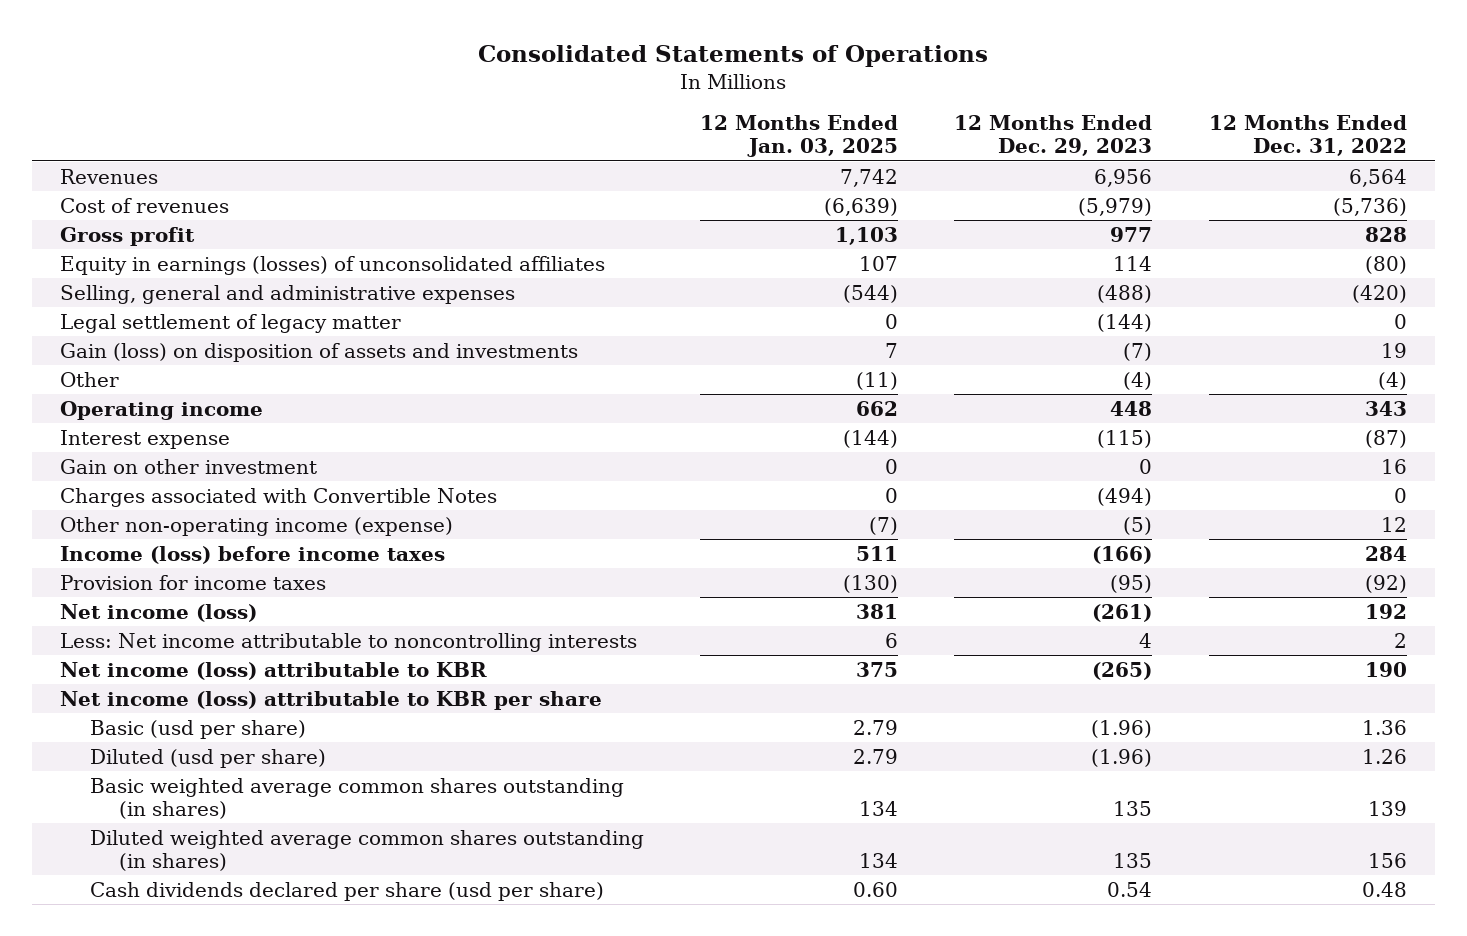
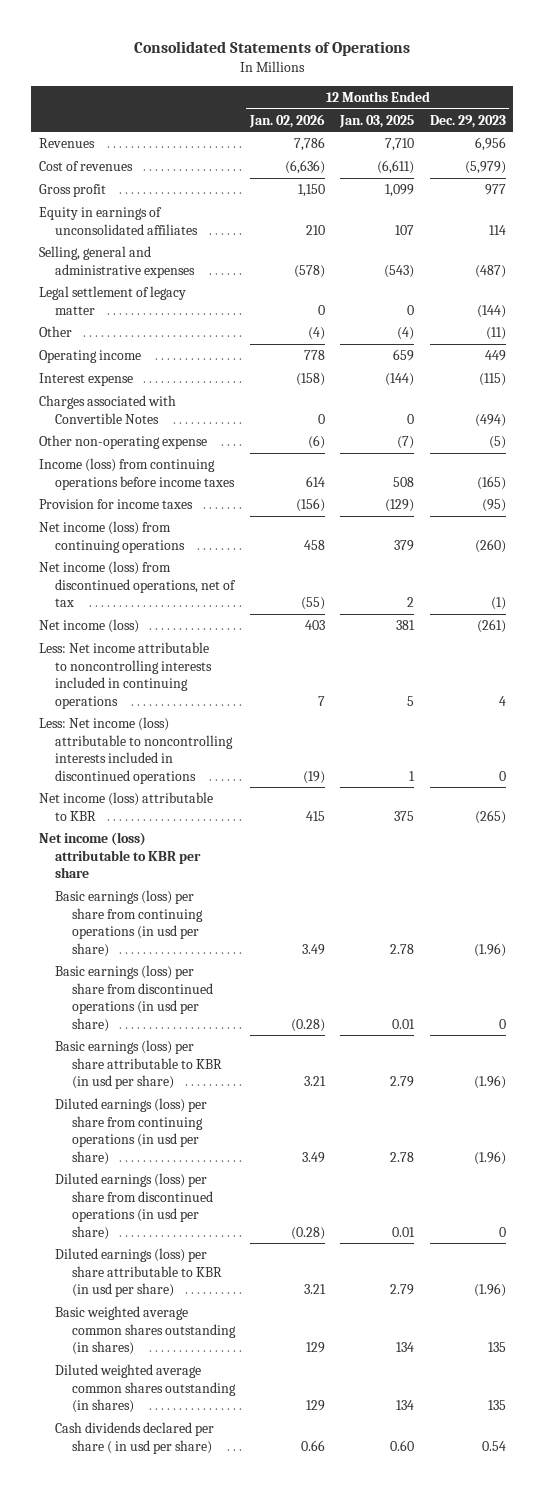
- | 12 Months Ended Jan. 03, 2025 | 12 Months Ended Dec. 29, 2023 | 12 Months Ended Dec. 31, 2022
+ | 12 Months Ended Jan. 02, 2026 | 12 Months Ended Jan. 03, 2025 | 12 Months Ended Dec. 29, 2023
- Revenues | 7,742 | 6,956 | 6,564
- Cost of revenues | (6,639) | (5,979) | (5,736)
- Gross profit | 1,103 | 977 | 828
- Equity in earnings (losses) of unconsolidated affiliates | 107 | 114 | (80)
- Selling, general and administrative expenses | (544) | (488) | (420)
+ Revenues | 7,786 | 7,710 | 6,956
+ Cost of revenues | (6,636) | (6,611) | (5,979)
+ Gross profit | 1,150 | 1,099 | 977
+ Equity in earnings of unconsolidated affiliates | 210 | 107 | 114
+ Selling, general and administrative expenses | (578) | (543) | (487)
- Gain (loss) on disposition of assets and investments | 7 | (7) | 19
- Other | (11) | (4) | (4)
- Operating income | 662 | 448 | 343
+ Other | (4) | (4) | (11)
+ Operating income | 778 | 659 | 449
- Gain on other investment | 0 | 0 | 16
- Other non-operating income (expense) | (7) | (5) | 12
- Income (loss) before income taxes | 511 | (166) | 284
- Provision for income taxes | (130) | (95) | (92)
+ Other non-operating expense | (6) | (7) | (5)
+ Income (loss) from continuing operations before income taxes | 614 | 508 | (165)
+ Provision for income taxes | (156) | (129) | (95)
+ Net income (loss) from continuing operations | 458 | 379 | (260)
+ Net income (loss) from discontinued operations, net of tax | (55) | 2 | (1)
- Less: Net income attributable to noncontrolling interests | 6 | 4 | 2
+ Less: Net income attributable to noncontrolling interests included in continuing operations | 7 | 5 | 4
+ Less: Net income (loss) attributable to noncontrolling interests included in discontinued operations | (19) | 1 | 0
- Basic (usd per share) | 2.79 | (1.96) | 1.36
- Diluted (usd per share) | 2.79 | (1.96) | 1.26
+ Basic earnings (loss) per share from continuing operations (in usd per share) | 3.49 | 2.78 | (1.96)
+ Basic earnings (loss) per share from discontinued operations (in usd per share) | (0.28) | 0.01 | 0
+ Basic earnings (loss) per share attributable to KBR (in usd per share) | 3.21 | 2.79 | (1.96)
+ Diluted earnings (loss) per share from continuing operations (in usd per share) | 3.49 | 2.78 | (1.96)
+ Diluted earnings (loss) per share from discontinued operations (in usd per share) | (0.28) | 0.01 | 0
+ Diluted earnings (loss) per share attributable to KBR (in usd per share) | 3.21 | 2.79 | (1.96)
- Cash dividends declared per share (usd per share) | 0.60 | 0.54 | 0.48
+ Cash dividends declared per share ( in usd per share) | 0.66 | 0.60 | 0.54

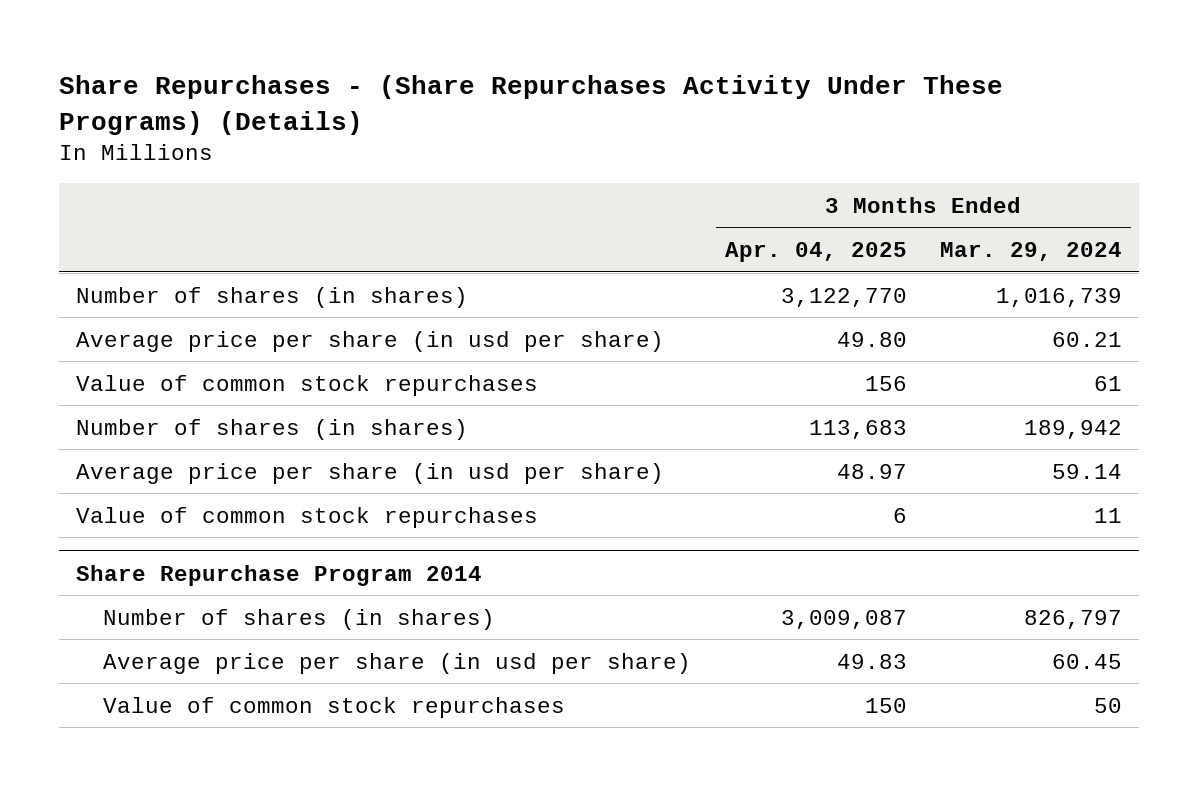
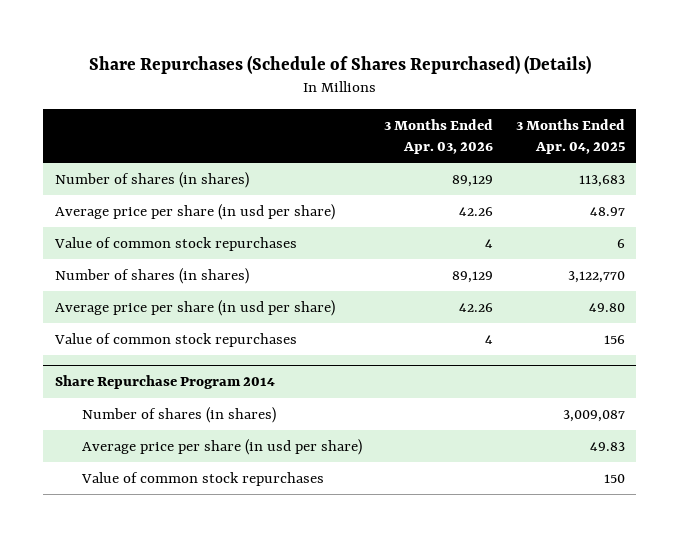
- Share Repurchases - (Share Repurchases Activity Under These Programs) (Details)
+ Share Repurchases (Schedule of Shares Repurchased) (Details)
- | 3 Months Ended Apr. 04, 2025 | 3 Months Ended Mar. 29, 2024
+ | 3 Months Ended Apr. 03, 2026 | 3 Months Ended Apr. 04, 2025
moved down: Number of shares (in shares) | 89,129 | 3,122,770
moved down: Average price per share (in usd per share) | 42.26 | 49.80
moved down: Value of common stock repurchases | 4 | 156

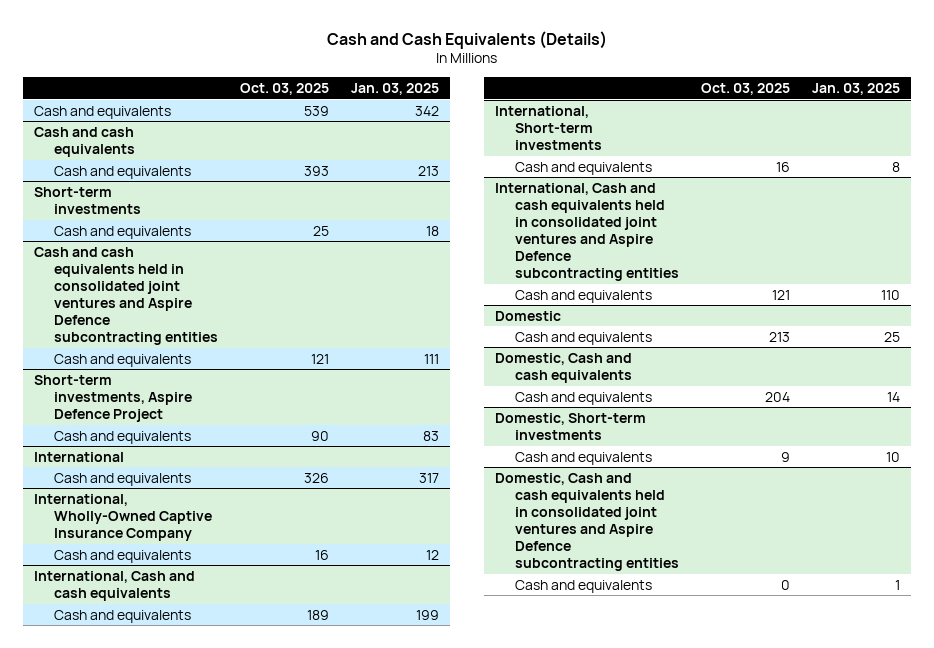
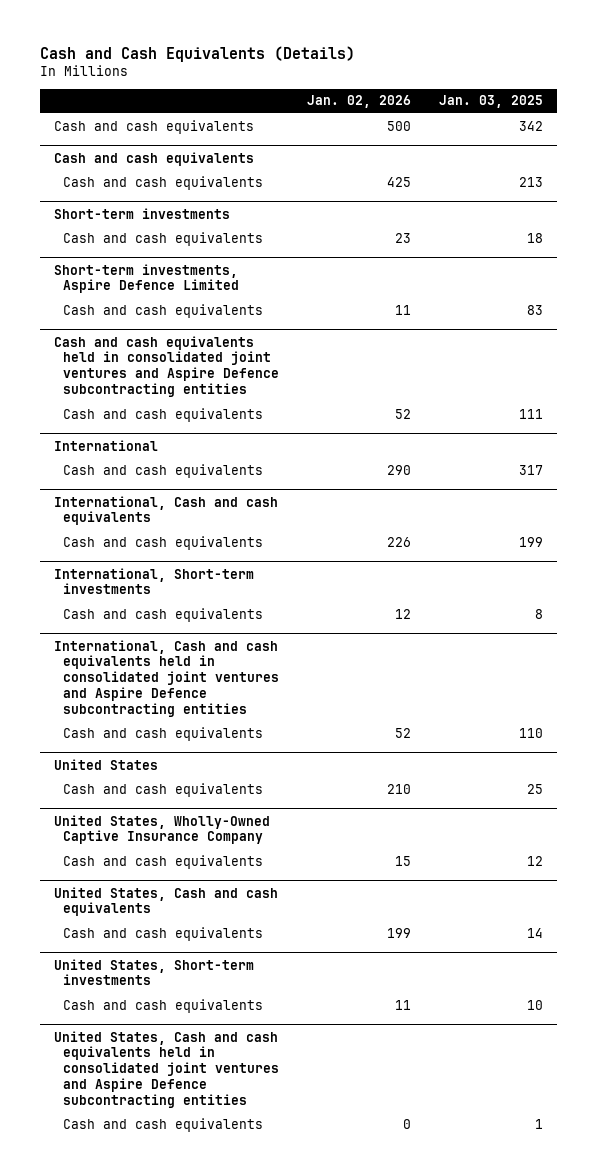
- | Oct. 03, 2025 | Jan. 03, 2025
+ | Jan. 02, 2026 | Jan. 03, 2025
- Cash and equivalents | 539 | 342
+ Cash and cash equivalents | 500 | 342
@ Cash and cash equivalents
- Cash and equivalents | 393 | 213
+ Cash and cash equivalents | 425 | 213
@ Short-term investments
- Cash and equivalents | 25 | 18
+ Cash and cash equivalents | 23 | 18
+ Short-term investments, Aspire Defence Limited
+ Cash and cash equivalents | 11 | 83
@ Cash and cash equivalents held in consolidated joint ventures and Aspire Defence subcontracting entities
- Cash and equivalents | 121 | 111
- Short-term investments, Aspire Defence Project
- Cash and equivalents | 90 | 83
@ Cash and cash equivalents held in consolidated joint ventures and Aspire Defence subcontracting entities
+ Cash and cash equivalents | 52 | 111
@ International
- Cash and equivalents | 326 | 317
- International, Wholly-Owned Captive Insurance Company
- Cash and equivalents | 16 | 12
@ International
+ Cash and cash equivalents | 290 | 317
@ International, Cash and cash equivalents
- Cash and equivalents | 189 | 199
+ Cash and cash equivalents | 226 | 199
@ International, Short-term investments
- Cash and equivalents | 16 | 8
+ Cash and cash equivalents | 12 | 8
@ International, Cash and cash equivalents held in consolidated joint ventures and Aspire Defence subcontracting entities
- Cash and equivalents | 121 | 110
- Domestic
- Cash and equivalents | 213 | 25
- Domestic, Cash and cash equivalents
- Cash and equivalents | 204 | 14
- Domestic, Short-term investments
- Cash and equivalents | 9 | 10
- Domestic, Cash and cash equivalents held in consolidated joint ventures and Aspire Defence subcontracting entities
- Cash and equivalents | 0 | 1
@ International, Cash and cash equivalents held in consolidated joint ventures and Aspire Defence subcontracting entities
+ Cash and cash equivalents | 52 | 110
+ United States
+ Cash and cash equivalents | 210 | 25
+ United States, Wholly-Owned Captive Insurance Company
+ Cash and cash equivalents | 15 | 12
+ United States, Cash and cash equivalents
+ Cash and cash equivalents | 199 | 14
+ United States, Short-term investments
+ Cash and cash equivalents | 11 | 10
+ United States, Cash and cash equivalents held in consolidated joint ventures and Aspire Defence subcontracting entities
+ Cash and cash equivalents | 0 | 1

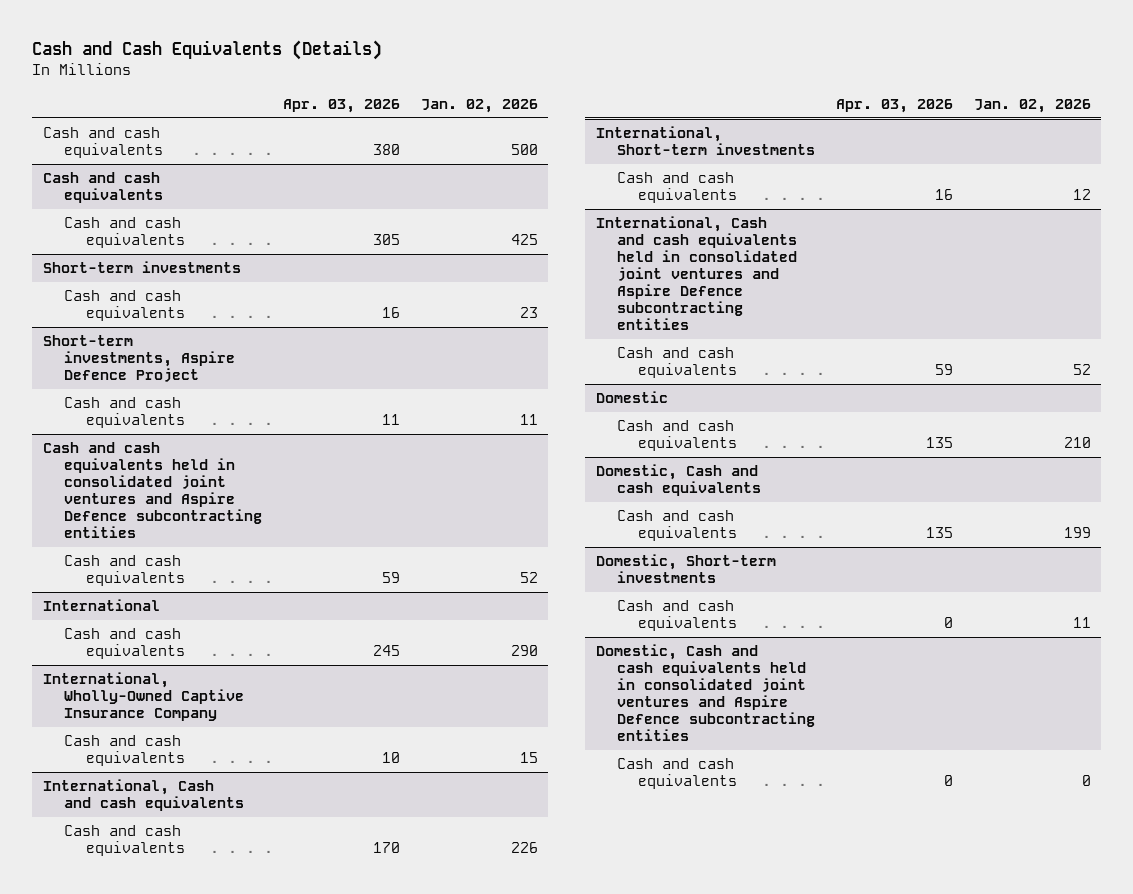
- | Jan. 02, 2026 | Jan. 03, 2025
+ | Apr. 03, 2026 | Jan. 02, 2026
- Short-term investments, Aspire Defence Limited
+ Short-term investments, Aspire Defence Project
+ International, Wholly-Owned Captive Insurance Company
+ Cash and cash equivalents | 10 | 15
- United States
+ Domestic
- United States, Wholly-Owned Captive Insurance Company
- Cash and cash equivalents | 15 | 12
- United States, Cash and cash equivalents
+ Domestic, Cash and cash equivalents
- United States, Short-term investments
+ Domestic, Short-term investments
- United States, Cash and cash equivalents held in consolidated joint ventures and Aspire Defence subcontracting entities
+ Domestic, Cash and cash equivalents held in consolidated joint ventures and Aspire Defence subcontracting entities

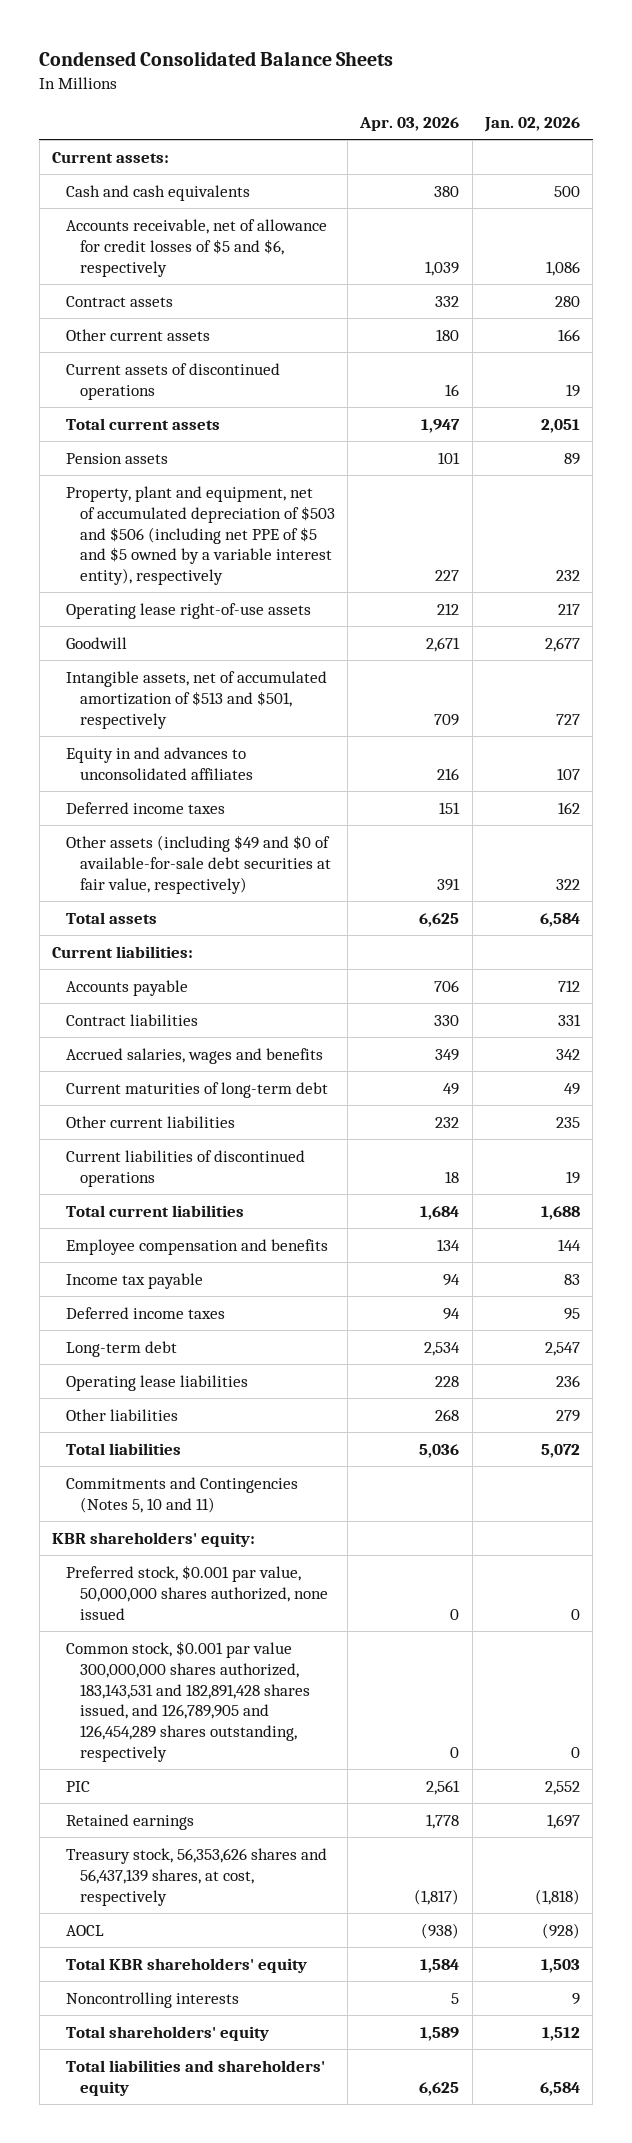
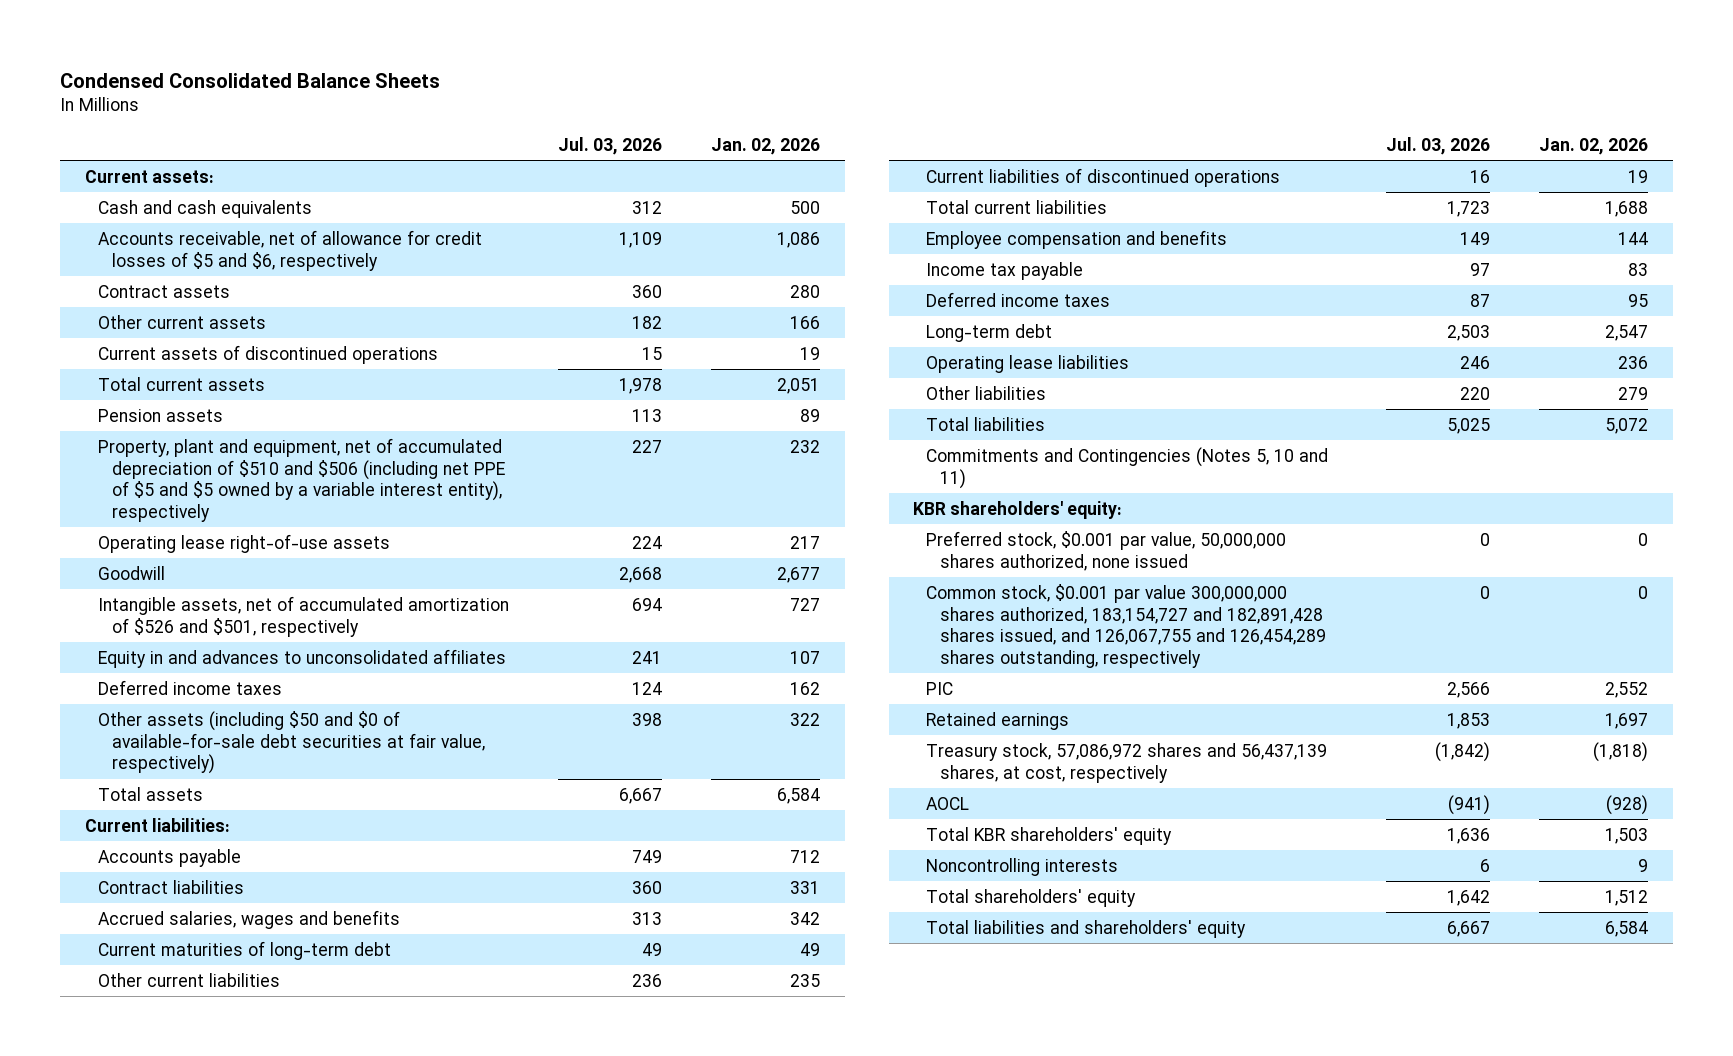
- | Apr. 03, 2026 | Jan. 02, 2026
+ | Jul. 03, 2026 | Jan. 02, 2026
- Property, plant and equipment, net of accumulated depreciation of $503 and $506 (including net PPE of $5 and $5 owned by a variable interest entity), respectively | 227 | 232
+ Property, plant and equipment, net of accumulated depreciation of $510 and $506 (including net PPE of $5 and $5 owned by a variable interest entity), respectively | 227 | 232
- Intangible assets, net of accumulated amortization of $513 and $501, respectively | 709 | 727
+ Intangible assets, net of accumulated amortization of $526 and $501, respectively | 694 | 727
- Other assets (including $49 and $0 of available-for-sale debt securities at fair value, respectively) | 391 | 322
+ Other assets (including $50 and $0 of available-for-sale debt securities at fair value, respectively) | 398 | 322
- Common stock, $0.001 par value 300,000,000 shares authorized, 183,143,531 and 182,891,428 shares issued, and 126,789,905 and 126,454,289 shares outstanding, respectively | 0 | 0
+ Common stock, $0.001 par value 300,000,000 shares authorized, 183,154,727 and 182,891,428 shares issued, and 126,067,755 and 126,454,289 shares outstanding, respectively | 0 | 0
- Treasury stock, 56,353,626 shares and 56,437,139 shares, at cost, respectively | (1,817) | (1,818)
+ Treasury stock, 57,086,972 shares and 56,437,139 shares, at cost, respectively | (1,842) | (1,818)

